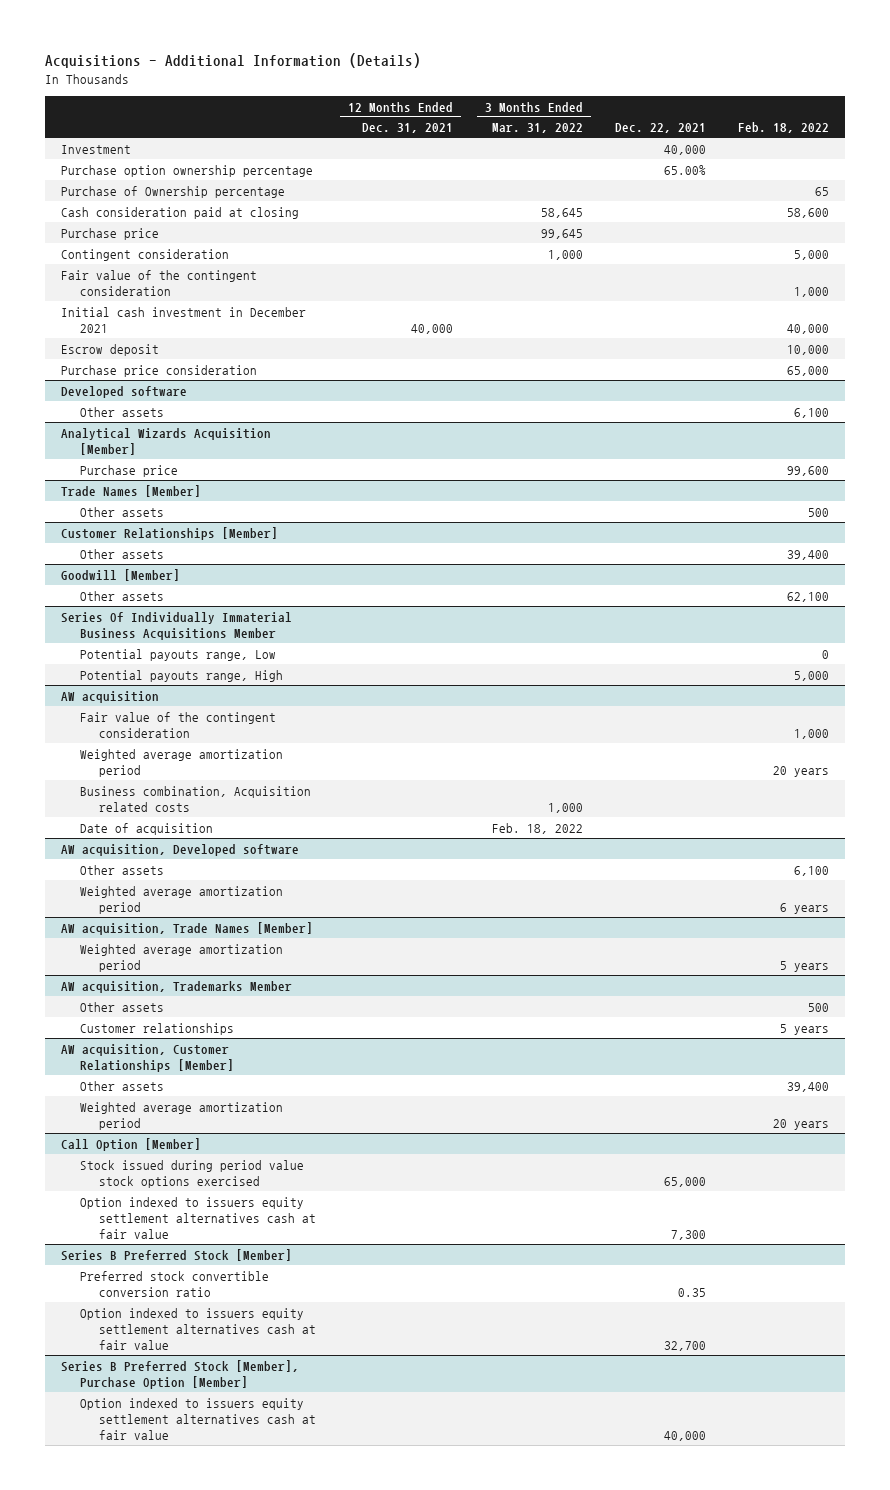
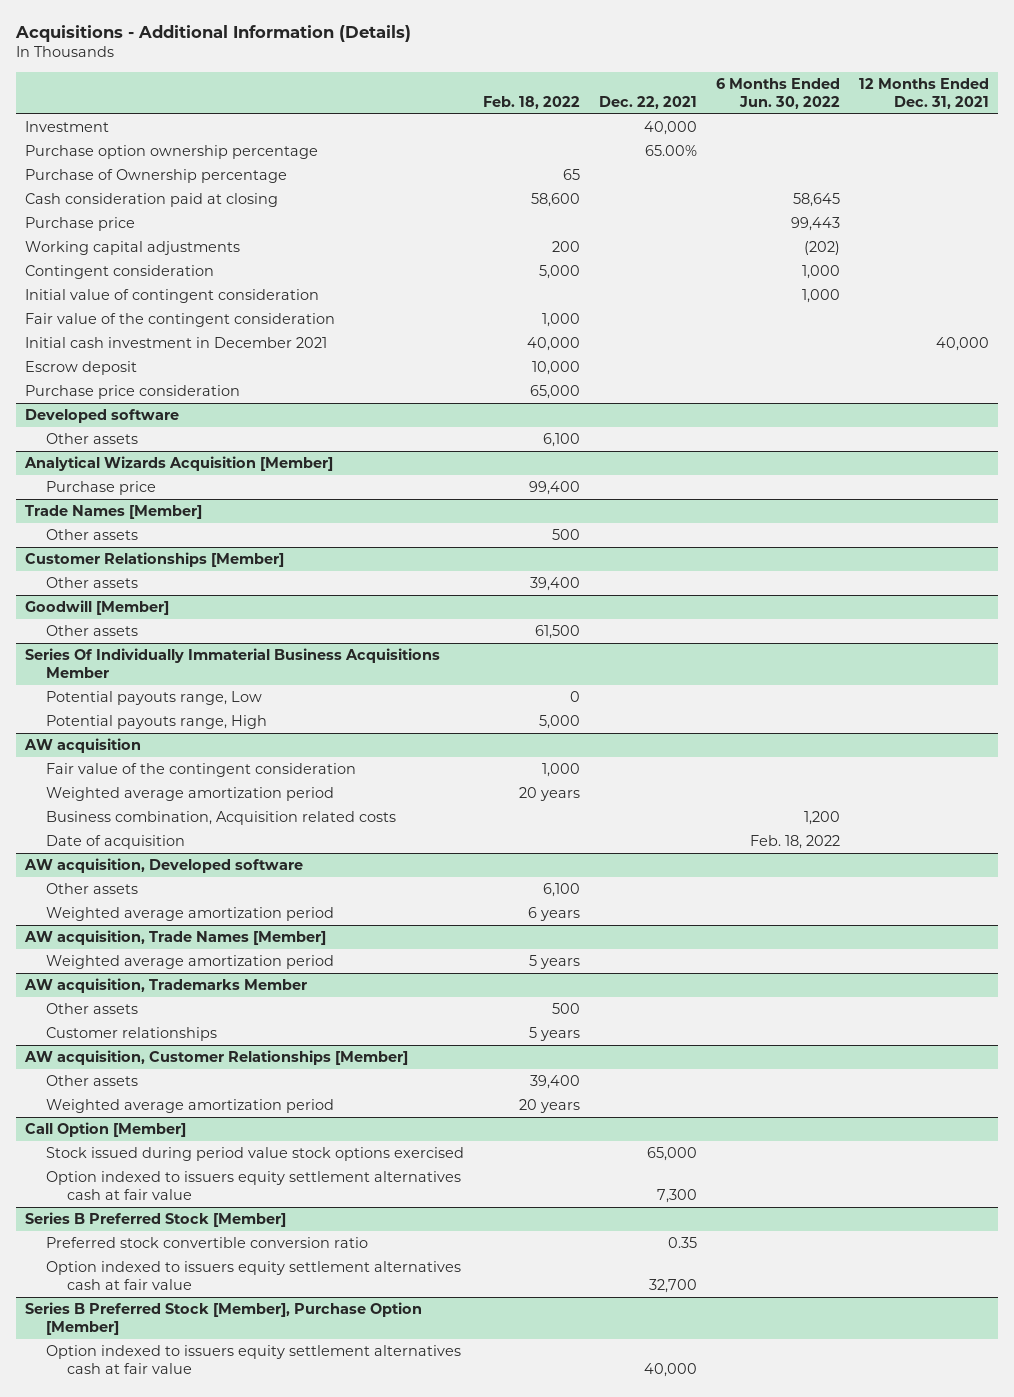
- | 12 Months Ended Dec. 31, 2021 | 3 Months Ended Mar. 31, 2022 | Dec. 22, 2021 | Feb. 18, 2022
+ | Feb. 18, 2022 | Dec. 22, 2021 | 6 Months Ended Jun. 30, 2022 | 12 Months Ended Dec. 31, 2021
+ Working capital adjustments | 200 | | (202) |
+ Initial value of contingent consideration | | | 1,000 |
@ Analytical Wizards Acquisition [Member]
- Purchase price | | | | 99,600
+ Purchase price | 99,400 | | |
@ Goodwill [Member]
- Other assets | | | | 62,100
+ Other assets | 61,500 | | |

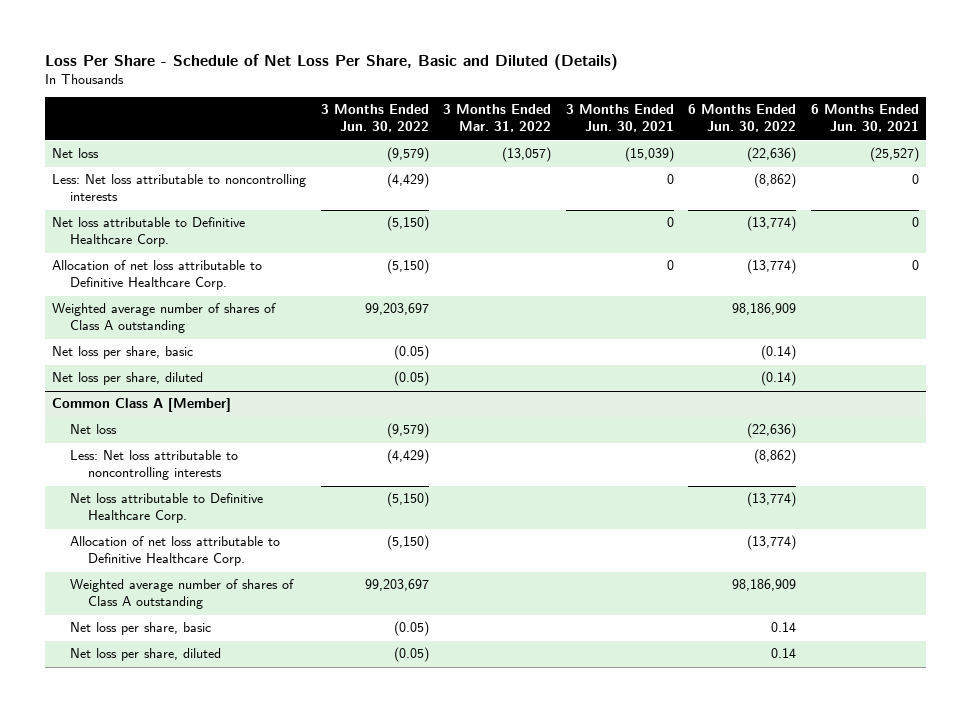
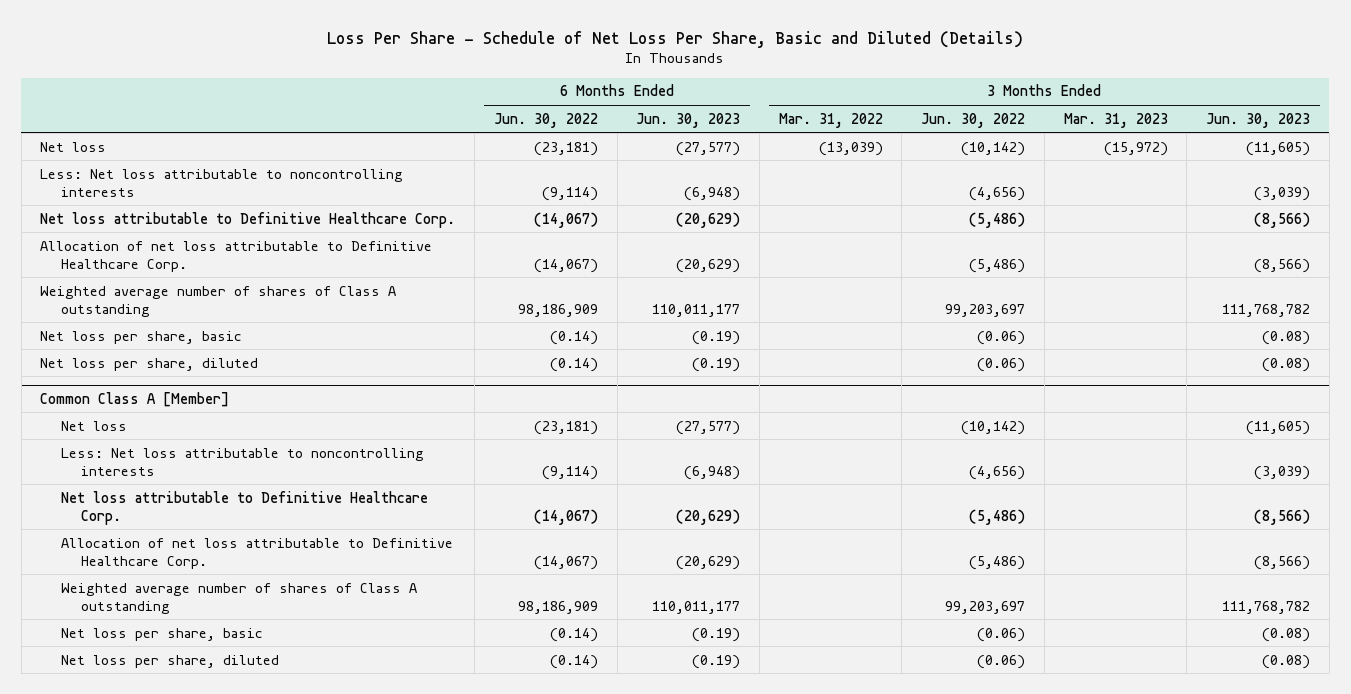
- | 3 Months Ended Jun. 30, 2022 | 3 Months Ended Mar. 31, 2022 | 3 Months Ended Jun. 30, 2021 | 6 Months Ended Jun. 30, 2022 | 6 Months Ended Jun. 30, 2021
+ | 6 Months Ended Jun. 30, 2022 | 6 Months Ended Jun. 30, 2023 | 3 Months Ended Mar. 31, 2022 | 3 Months Ended Jun. 30, 2022 | 3 Months Ended Mar. 31, 2023 | 3 Months Ended Jun. 30, 2023
- Net loss | (9,579) | (13,057) | (15,039) | (22,636) | (25,527)
- Less: Net loss attributable to noncontrolling interests | (4,429) | | 0 | (8,862) | 0
- Net loss attributable to Definitive Healthcare Corp. | (5,150) | | 0 | (13,774) | 0
- Allocation of net loss attributable to Definitive Healthcare Corp. | (5,150) | | 0 | (13,774) | 0
+ Net loss | (23,181) | (27,577) | (13,039) | (10,142) | (15,972) | (11,605)
+ Less: Net loss attributable to noncontrolling interests | (9,114) | (6,948) | | (4,656) | | (3,039)
+ Net loss attributable to Definitive Healthcare Corp. | (14,067) | (20,629) | | (5,486) | | (8,566)
+ Allocation of net loss attributable to Definitive Healthcare Corp. | (14,067) | (20,629) | | (5,486) | | (8,566)
- Net loss per share, basic | (0.05) | | | (0.14) |
- Net loss per share, diluted | (0.05) | | | (0.14) |
+ Net loss per share, basic | (0.14) | (0.19) | | (0.06) | | (0.08)
+ Net loss per share, diluted | (0.14) | (0.19) | | (0.06) | | (0.08)
@ Common Class A [Member]
- Net loss | (9,579) | | | (22,636) |
- Less: Net loss attributable to noncontrolling interests | (4,429) | | | (8,862) |
- Net loss attributable to Definitive Healthcare Corp. | (5,150) | | | (13,774) |
- Allocation of net loss attributable to Definitive Healthcare Corp. | (5,150) | | | (13,774) |
+ Net loss | (23,181) | (27,577) | | (10,142) | | (11,605)
+ Less: Net loss attributable to noncontrolling interests | (9,114) | (6,948) | | (4,656) | | (3,039)
+ Net loss attributable to Definitive Healthcare Corp. | (14,067) | (20,629) | | (5,486) | | (8,566)
+ Allocation of net loss attributable to Definitive Healthcare Corp. | (14,067) | (20,629) | | (5,486) | | (8,566)
- Net loss per share, basic | (0.05) | | | 0.14 |
- Net loss per share, diluted | (0.05) | | | 0.14 |
+ Net loss per share, basic | (0.14) | (0.19) | | (0.06) | | (0.08)
+ Net loss per share, diluted | (0.14) | (0.19) | | (0.06) | | (0.08)

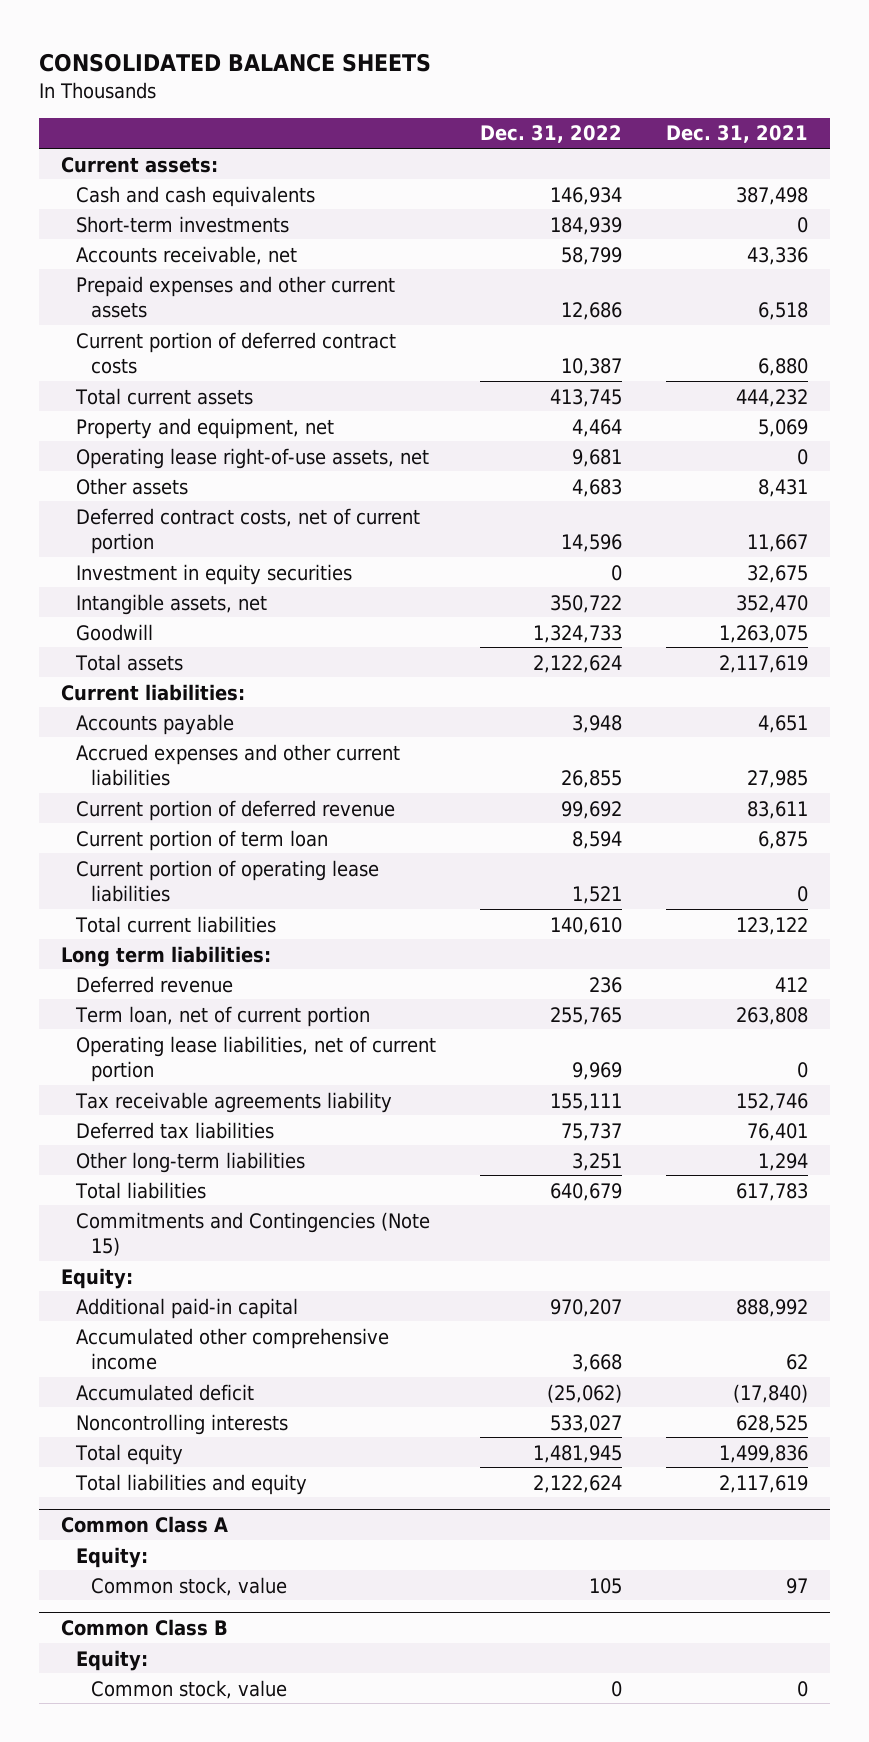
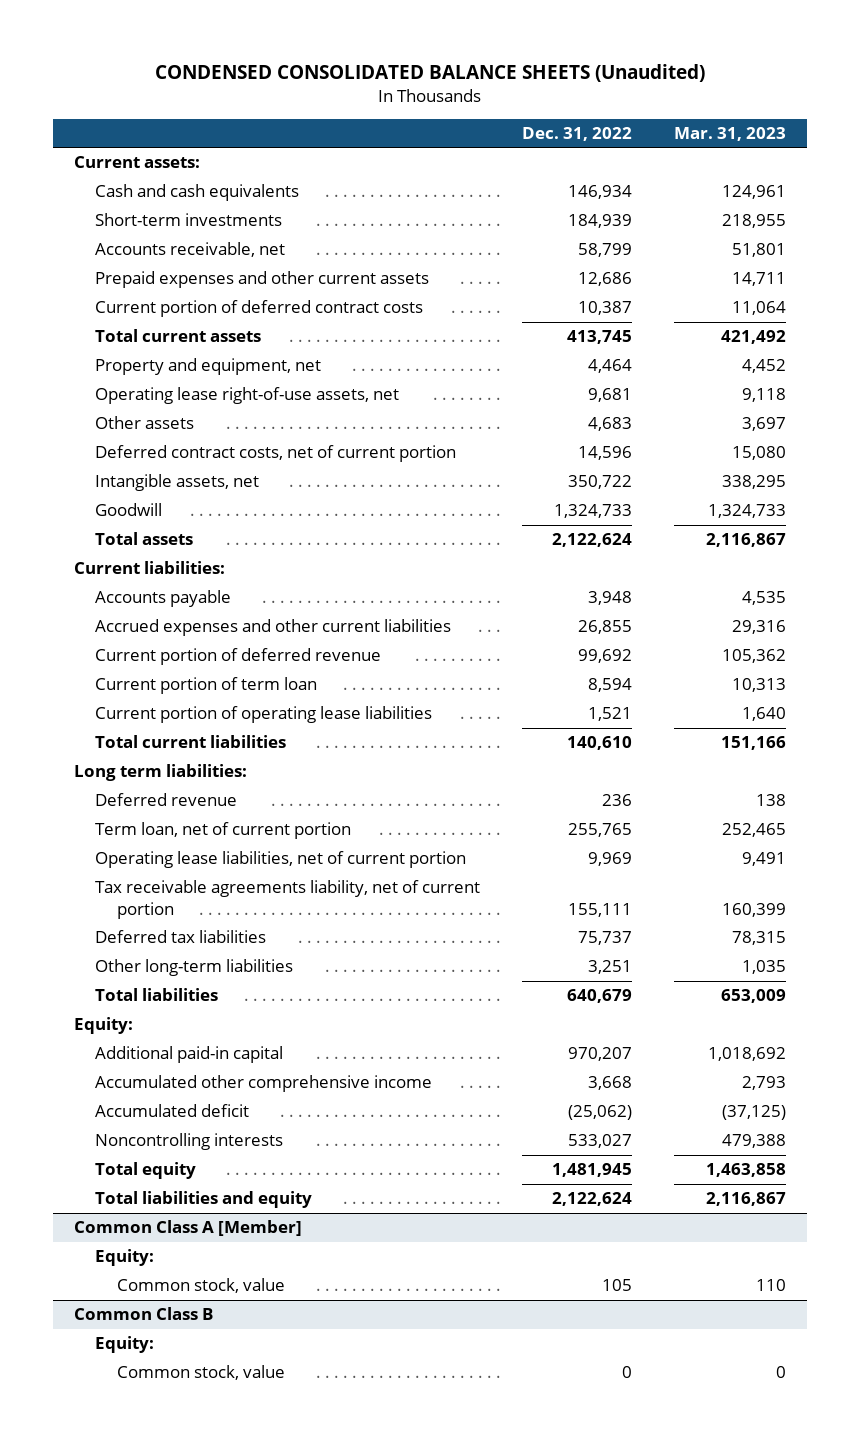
- CONSOLIDATED BALANCE SHEETS
+ CONDENSED CONSOLIDATED BALANCE SHEETS (Unaudited)
- | Dec. 31, 2022 | Dec. 31, 2021
+ | Dec. 31, 2022 | Mar. 31, 2023
- Investment in equity securities | 0 | 32,675
- Tax receivable agreements liability | 155,111 | 152,746
+ Tax receivable agreements liability, net of current portion | 155,111 | 160,399
- Commitments and Contingencies (Note 15)
- Common Class A
+ Common Class A [Member]

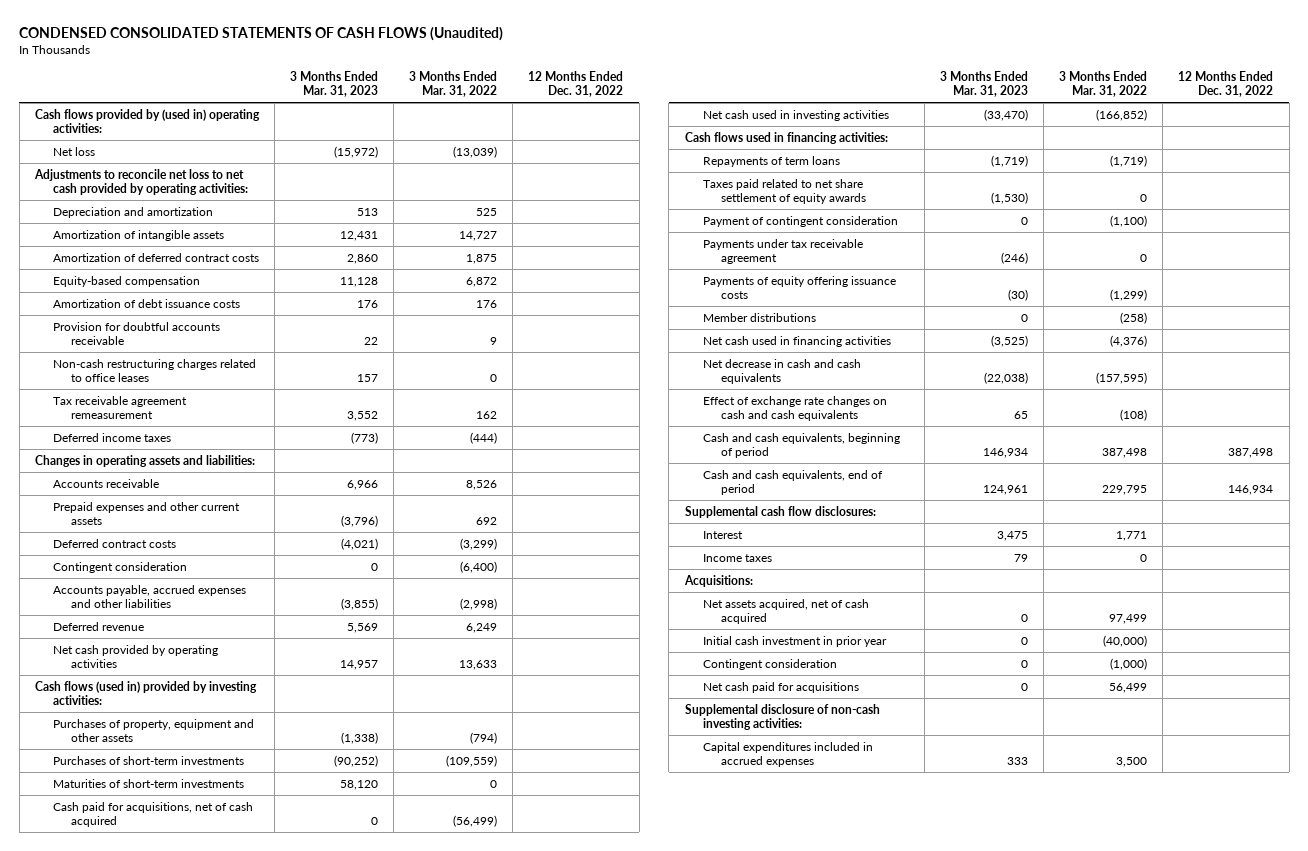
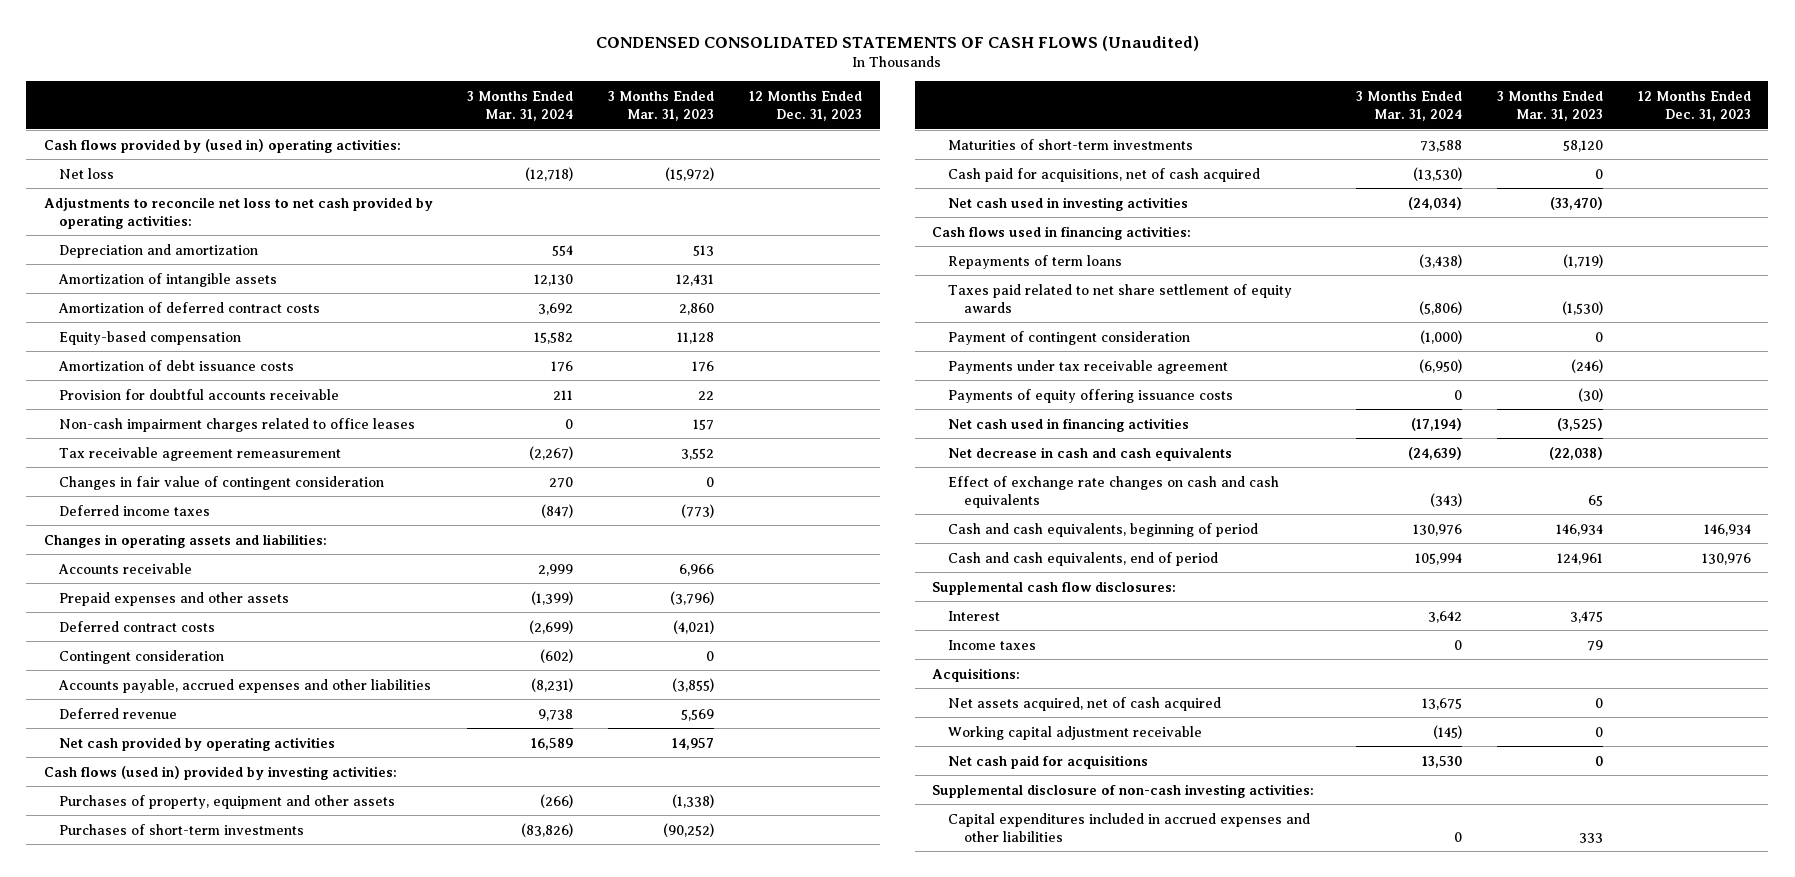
- | 3 Months Ended Mar. 31, 2023 | 3 Months Ended Mar. 31, 2022 | 12 Months Ended Dec. 31, 2022
+ | 3 Months Ended Mar. 31, 2024 | 3 Months Ended Mar. 31, 2023 | 12 Months Ended Dec. 31, 2023
- Non-cash restructuring charges related to office leases | 157 | 0 |
+ Non-cash impairment charges related to office leases | 0 | 157 |
+ Changes in fair value of contingent consideration | 270 | 0 |
- Prepaid expenses and other current assets | (3,796) | 692 |
+ Prepaid expenses and other assets | (1,399) | (3,796) |
- Member distributions | 0 | (258) |
- Initial cash investment in prior year | 0 | (40,000) |
- Contingent consideration | 0 | (1,000) |
+ Working capital adjustment receivable | (145) | 0 |
- Capital expenditures included in accrued expenses | 333 | 3,500 |
+ Capital expenditures included in accrued expenses and other liabilities | 0 | 333 |

